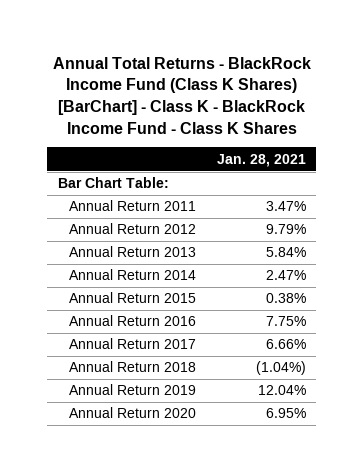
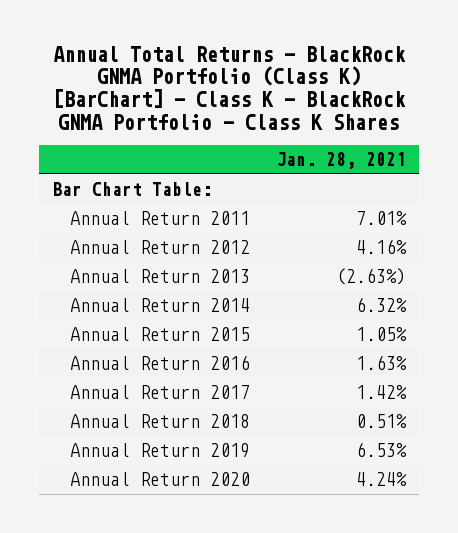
- Annual Total Returns - BlackRock Income Fund (Class K Shares) [BarChart] - Class K - BlackRock Income Fund - Class K Shares
+ Annual Total Returns - BlackRock GNMA Portfolio (Class K) [BarChart] - Class K - BlackRock GNMA Portfolio - Class K Shares
- Annual Return 2011 | 3.47%
- Annual Return 2012 | 9.79%
- Annual Return 2013 | 5.84%
- Annual Return 2014 | 2.47%
- Annual Return 2015 | 0.38%
- Annual Return 2016 | 7.75%
- Annual Return 2017 | 6.66%
- Annual Return 2018 | (1.04%)
- Annual Return 2019 | 12.04%
- Annual Return 2020 | 6.95%
+ Annual Return 2011 | 7.01%
+ Annual Return 2012 | 4.16%
+ Annual Return 2013 | (2.63%)
+ Annual Return 2014 | 6.32%
+ Annual Return 2015 | 1.05%
+ Annual Return 2016 | 1.63%
+ Annual Return 2017 | 1.42%
+ Annual Return 2018 | 0.51%
+ Annual Return 2019 | 6.53%
+ Annual Return 2020 | 4.24%

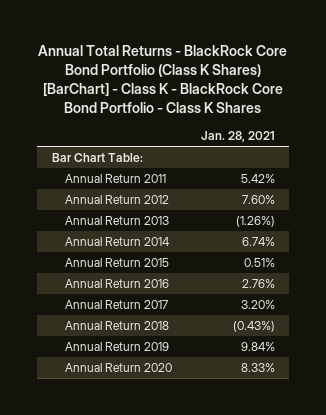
- Annual Total Returns - BlackRock GNMA Portfolio (Class K) [BarChart] - Class K - BlackRock GNMA Portfolio - Class K Shares
+ Annual Total Returns - BlackRock Core Bond Portfolio (Class K Shares) [BarChart] - Class K - BlackRock Core Bond Portfolio - Class K Shares
- Annual Return 2011 | 7.01%
- Annual Return 2012 | 4.16%
- Annual Return 2013 | (2.63%)
- Annual Return 2014 | 6.32%
- Annual Return 2015 | 1.05%
- Annual Return 2016 | 1.63%
- Annual Return 2017 | 1.42%
- Annual Return 2018 | 0.51%
- Annual Return 2019 | 6.53%
- Annual Return 2020 | 4.24%
+ Annual Return 2011 | 5.42%
+ Annual Return 2012 | 7.60%
+ Annual Return 2013 | (1.26%)
+ Annual Return 2014 | 6.74%
+ Annual Return 2015 | 0.51%
+ Annual Return 2016 | 2.76%
+ Annual Return 2017 | 3.20%
+ Annual Return 2018 | (0.43%)
+ Annual Return 2019 | 9.84%
+ Annual Return 2020 | 8.33%

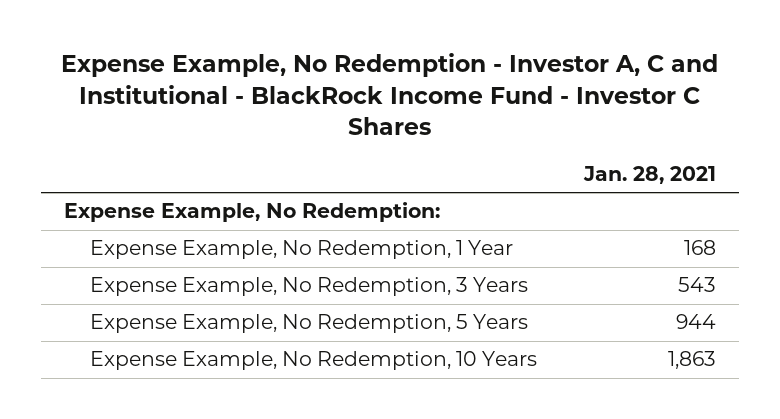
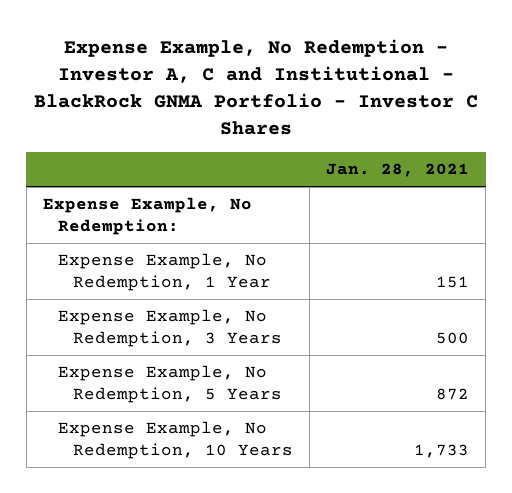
- Expense Example, No Redemption - Investor A, C and Institutional - BlackRock Income Fund - Investor C Shares
+ Expense Example, No Redemption - Investor A, C and Institutional - BlackRock GNMA Portfolio - Investor C Shares
- Expense Example, No Redemption, 1 Year | 168
- Expense Example, No Redemption, 3 Years | 543
- Expense Example, No Redemption, 5 Years | 944
- Expense Example, No Redemption, 10 Years | 1,863
+ Expense Example, No Redemption, 1 Year | 151
+ Expense Example, No Redemption, 3 Years | 500
+ Expense Example, No Redemption, 5 Years | 872
+ Expense Example, No Redemption, 10 Years | 1,733

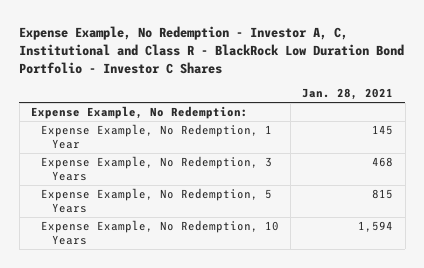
- Expense Example, No Redemption - Investor A, C and Institutional - BlackRock GNMA Portfolio - Investor C Shares
+ Expense Example, No Redemption - Investor A, C, Institutional and Class R - BlackRock Low Duration Bond Portfolio - Investor C Shares
- Expense Example, No Redemption, 1 Year | 151
- Expense Example, No Redemption, 3 Years | 500
- Expense Example, No Redemption, 5 Years | 872
- Expense Example, No Redemption, 10 Years | 1,733
+ Expense Example, No Redemption, 1 Year | 145
+ Expense Example, No Redemption, 3 Years | 468
+ Expense Example, No Redemption, 5 Years | 815
+ Expense Example, No Redemption, 10 Years | 1,594

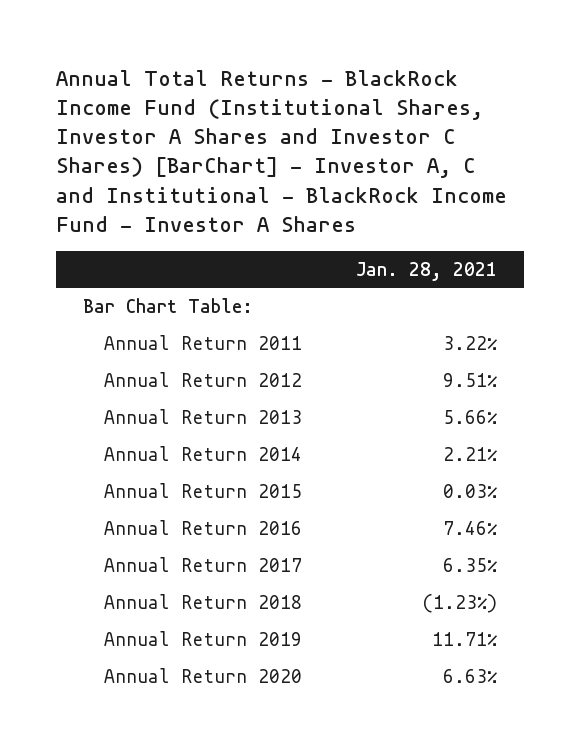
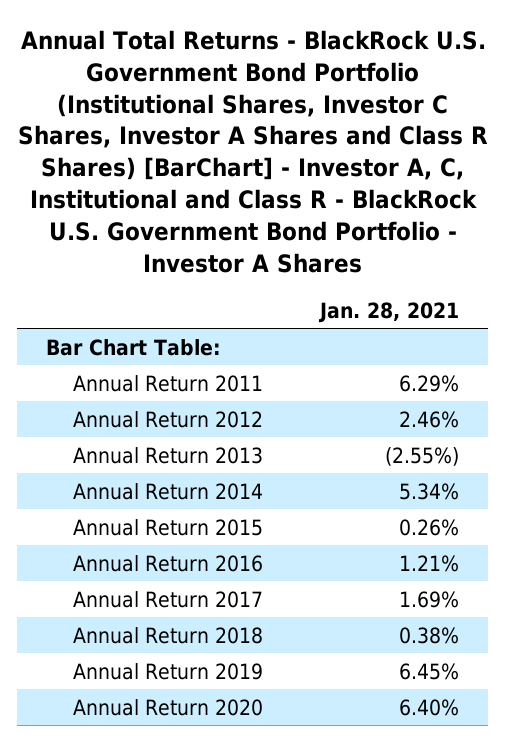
- Annual Total Returns - BlackRock Income Fund (Institutional Shares, Investor A Shares and Investor C Shares) [BarChart] - Investor A, C and Institutional - BlackRock Income Fund - Investor A Shares
+ Annual Total Returns - BlackRock U.S. Government Bond Portfolio (Institutional Shares, Investor C Shares, Investor A Shares and Class R Shares) [BarChart] - Investor A, C, Institutional and Class R - BlackRock U.S. Government Bond Portfolio - Investor A Shares
- Annual Return 2011 | 3.22%
- Annual Return 2012 | 9.51%
- Annual Return 2013 | 5.66%
- Annual Return 2014 | 2.21%
- Annual Return 2015 | 0.03%
- Annual Return 2016 | 7.46%
- Annual Return 2017 | 6.35%
- Annual Return 2018 | (1.23%)
- Annual Return 2019 | 11.71%
- Annual Return 2020 | 6.63%
+ Annual Return 2011 | 6.29%
+ Annual Return 2012 | 2.46%
+ Annual Return 2013 | (2.55%)
+ Annual Return 2014 | 5.34%
+ Annual Return 2015 | 0.26%
+ Annual Return 2016 | 1.21%
+ Annual Return 2017 | 1.69%
+ Annual Return 2018 | 0.38%
+ Annual Return 2019 | 6.45%
+ Annual Return 2020 | 6.40%

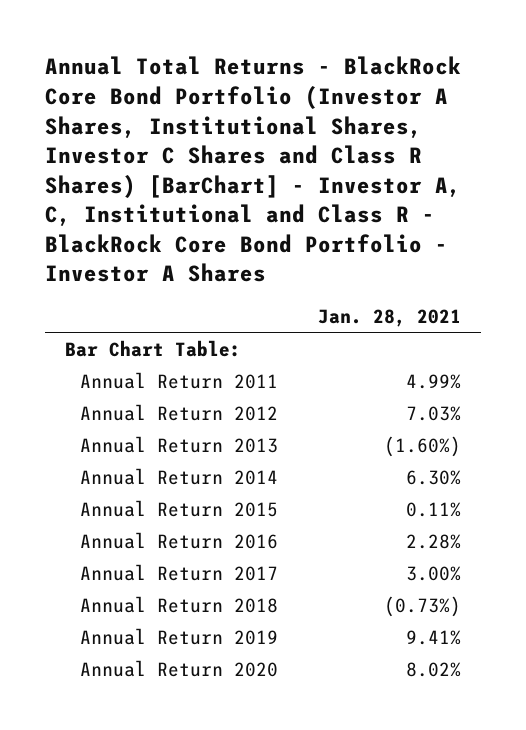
- Annual Total Returns - BlackRock U.S. Government Bond Portfolio (Institutional Shares, Investor C Shares, Investor A Shares and Class R Shares) [BarChart] - Investor A, C, Institutional and Class R - BlackRock U.S. Government Bond Portfolio - Investor A Shares
+ Annual Total Returns - BlackRock Core Bond Portfolio (Investor A Shares, Institutional Shares, Investor C Shares and Class R Shares) [BarChart] - Investor A, C, Institutional and Class R - BlackRock Core Bond Portfolio - Investor A Shares
- Annual Return 2011 | 6.29%
- Annual Return 2012 | 2.46%
- Annual Return 2013 | (2.55%)
- Annual Return 2014 | 5.34%
- Annual Return 2015 | 0.26%
- Annual Return 2016 | 1.21%
- Annual Return 2017 | 1.69%
- Annual Return 2018 | 0.38%
- Annual Return 2019 | 6.45%
- Annual Return 2020 | 6.40%
+ Annual Return 2011 | 4.99%
+ Annual Return 2012 | 7.03%
+ Annual Return 2013 | (1.60%)
+ Annual Return 2014 | 6.30%
+ Annual Return 2015 | 0.11%
+ Annual Return 2016 | 2.28%
+ Annual Return 2017 | 3.00%
+ Annual Return 2018 | (0.73%)
+ Annual Return 2019 | 9.41%
+ Annual Return 2020 | 8.02%

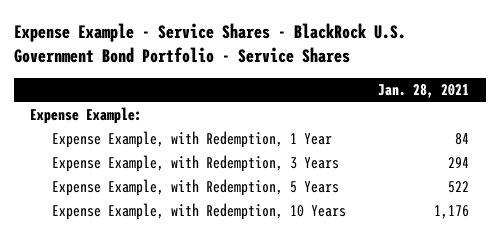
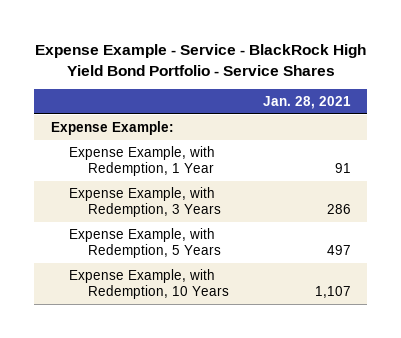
- Expense Example - Service Shares - BlackRock U.S. Government Bond Portfolio - Service Shares
+ Expense Example - Service - BlackRock High Yield Bond Portfolio - Service Shares
- Expense Example, with Redemption, 1 Year | 84
- Expense Example, with Redemption, 3 Years | 294
- Expense Example, with Redemption, 5 Years | 522
- Expense Example, with Redemption, 10 Years | 1,176
+ Expense Example, with Redemption, 1 Year | 91
+ Expense Example, with Redemption, 3 Years | 286
+ Expense Example, with Redemption, 5 Years | 497
+ Expense Example, with Redemption, 10 Years | 1,107

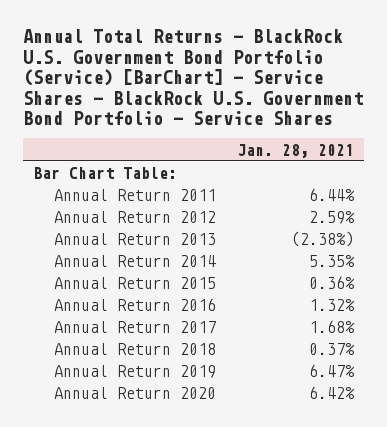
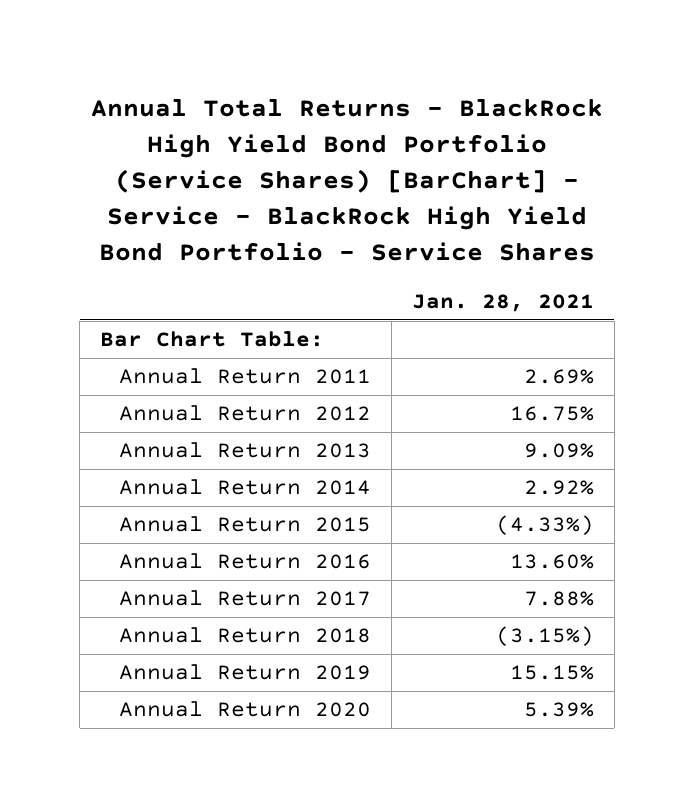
- Annual Total Returns - BlackRock U.S. Government Bond Portfolio (Service) [BarChart] - Service Shares - BlackRock U.S. Government Bond Portfolio - Service Shares
+ Annual Total Returns - BlackRock High Yield Bond Portfolio (Service Shares) [BarChart] - Service - BlackRock High Yield Bond Portfolio - Service Shares
- Annual Return 2011 | 6.44%
- Annual Return 2012 | 2.59%
- Annual Return 2013 | (2.38%)
- Annual Return 2014 | 5.35%
- Annual Return 2015 | 0.36%
- Annual Return 2016 | 1.32%
- Annual Return 2017 | 1.68%
- Annual Return 2018 | 0.37%
- Annual Return 2019 | 6.47%
- Annual Return 2020 | 6.42%
+ Annual Return 2011 | 2.69%
+ Annual Return 2012 | 16.75%
+ Annual Return 2013 | 9.09%
+ Annual Return 2014 | 2.92%
+ Annual Return 2015 | (4.33%)
+ Annual Return 2016 | 13.60%
+ Annual Return 2017 | 7.88%
+ Annual Return 2018 | (3.15%)
+ Annual Return 2019 | 15.15%
+ Annual Return 2020 | 5.39%

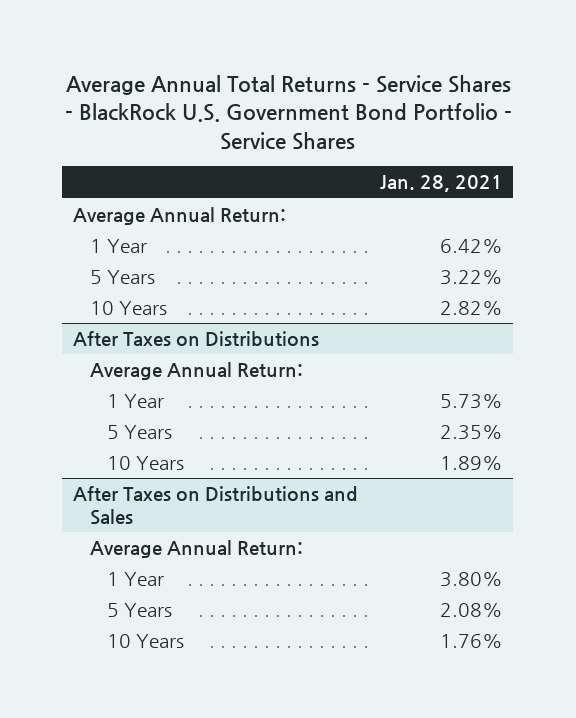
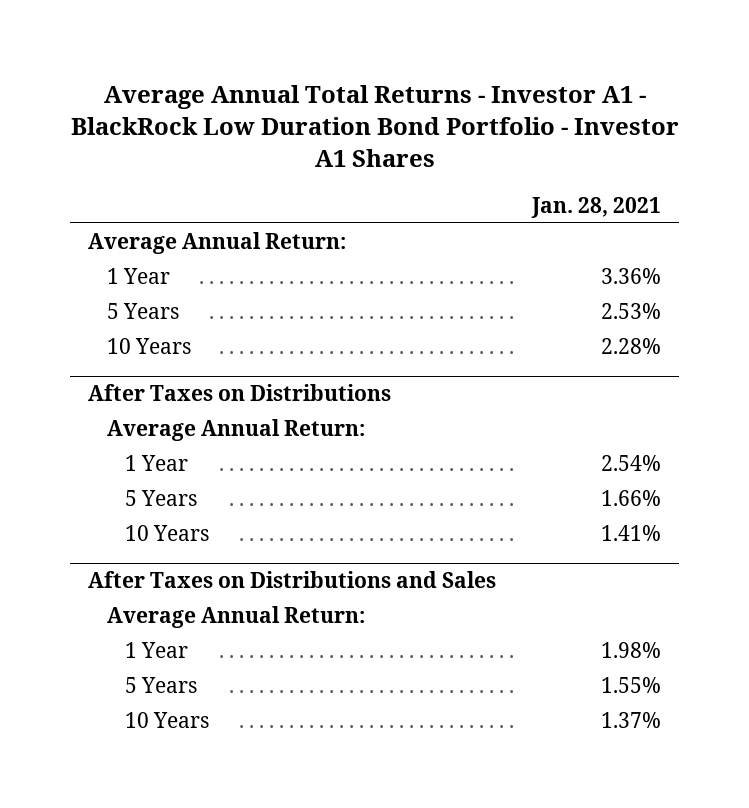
- Average Annual Total Returns - Service Shares - BlackRock U.S. Government Bond Portfolio - Service Shares
+ Average Annual Total Returns - Investor A1 - BlackRock Low Duration Bond Portfolio - Investor A1 Shares
- 1 Year | 6.42%
- 5 Years | 3.22%
- 10 Years | 2.82%
+ 1 Year | 3.36%
+ 5 Years | 2.53%
+ 10 Years | 2.28%
@ After Taxes on Distributions
- 1 Year | 5.73%
- 5 Years | 2.35%
- 10 Years | 1.89%
+ 1 Year | 2.54%
+ 5 Years | 1.66%
+ 10 Years | 1.41%
@ After Taxes on Distributions and Sales
- 1 Year | 3.80%
- 5 Years | 2.08%
- 10 Years | 1.76%
+ 1 Year | 1.98%
+ 5 Years | 1.55%
+ 10 Years | 1.37%

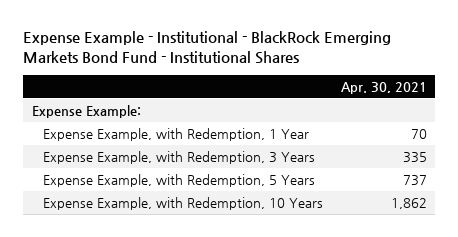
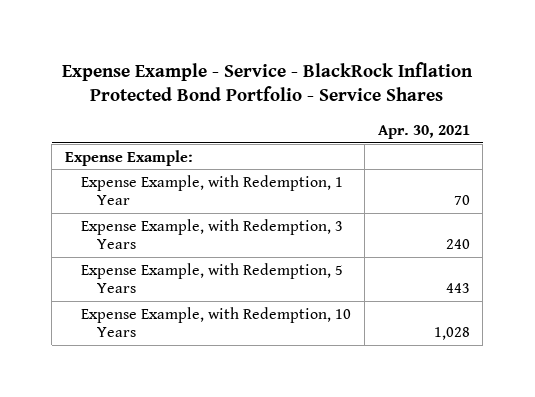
- Expense Example - Institutional - BlackRock Emerging Markets Bond Fund - Institutional Shares
+ Expense Example - Service - BlackRock Inflation Protected Bond Portfolio - Service Shares
- Expense Example, with Redemption, 3 Years | 335
- Expense Example, with Redemption, 5 Years | 737
- Expense Example, with Redemption, 10 Years | 1,862
+ Expense Example, with Redemption, 3 Years | 240
+ Expense Example, with Redemption, 5 Years | 443
+ Expense Example, with Redemption, 10 Years | 1,028

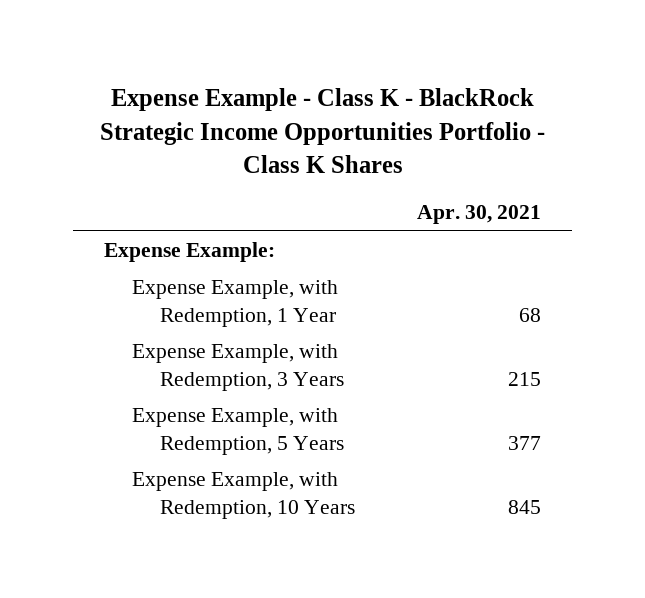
- Expense Example - Service - BlackRock Inflation Protected Bond Portfolio - Service Shares
+ Expense Example - Class K - BlackRock Strategic Income Opportunities Portfolio - Class K Shares
- Expense Example, with Redemption, 1 Year | 70
- Expense Example, with Redemption, 3 Years | 240
- Expense Example, with Redemption, 5 Years | 443
- Expense Example, with Redemption, 10 Years | 1,028
+ Expense Example, with Redemption, 1 Year | 68
+ Expense Example, with Redemption, 3 Years | 215
+ Expense Example, with Redemption, 5 Years | 377
+ Expense Example, with Redemption, 10 Years | 845

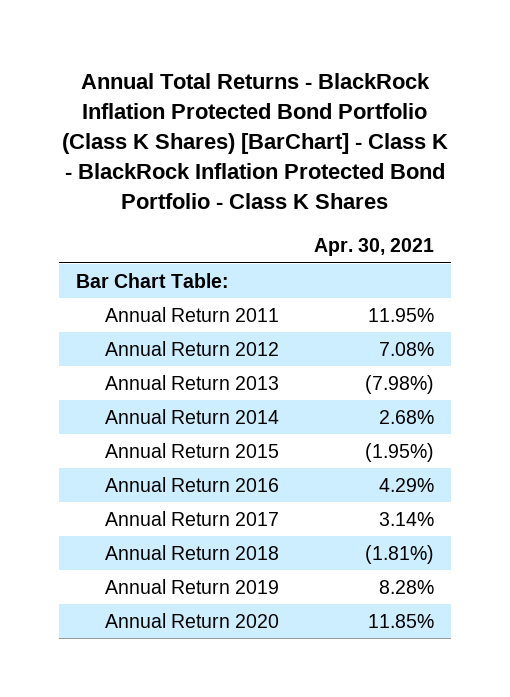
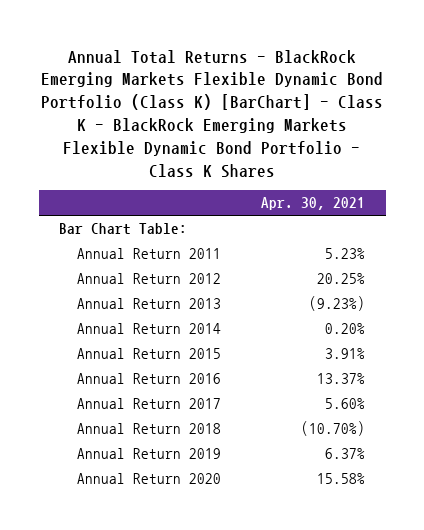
- Annual Total Returns - BlackRock Inflation Protected Bond Portfolio (Class K Shares) [BarChart] - Class K - BlackRock Inflation Protected Bond Portfolio - Class K Shares
+ Annual Total Returns - BlackRock Emerging Markets Flexible Dynamic Bond Portfolio (Class K) [BarChart] - Class K - BlackRock Emerging Markets Flexible Dynamic Bond Portfolio - Class K Shares
- Annual Return 2011 | 11.95%
- Annual Return 2012 | 7.08%
- Annual Return 2013 | (7.98%)
- Annual Return 2014 | 2.68%
- Annual Return 2015 | (1.95%)
- Annual Return 2016 | 4.29%
- Annual Return 2017 | 3.14%
- Annual Return 2018 | (1.81%)
- Annual Return 2019 | 8.28%
- Annual Return 2020 | 11.85%
+ Annual Return 2011 | 5.23%
+ Annual Return 2012 | 20.25%
+ Annual Return 2013 | (9.23%)
+ Annual Return 2014 | 0.20%
+ Annual Return 2015 | 3.91%
+ Annual Return 2016 | 13.37%
+ Annual Return 2017 | 5.60%
+ Annual Return 2018 | (10.70%)
+ Annual Return 2019 | 6.37%
+ Annual Return 2020 | 15.58%

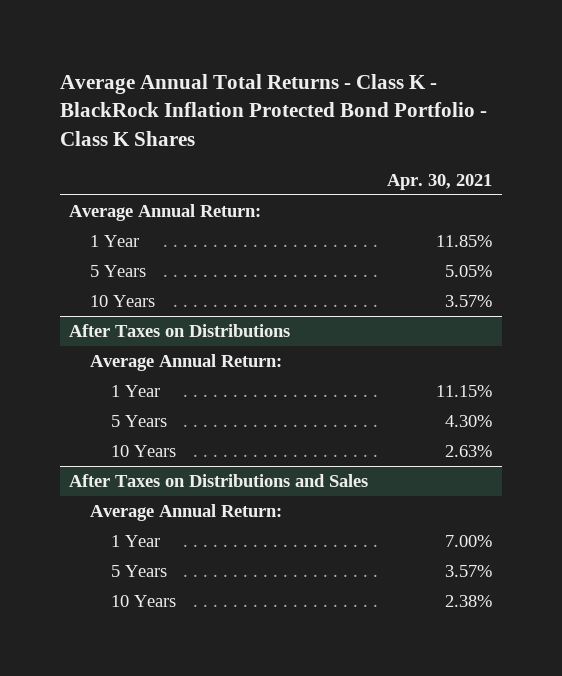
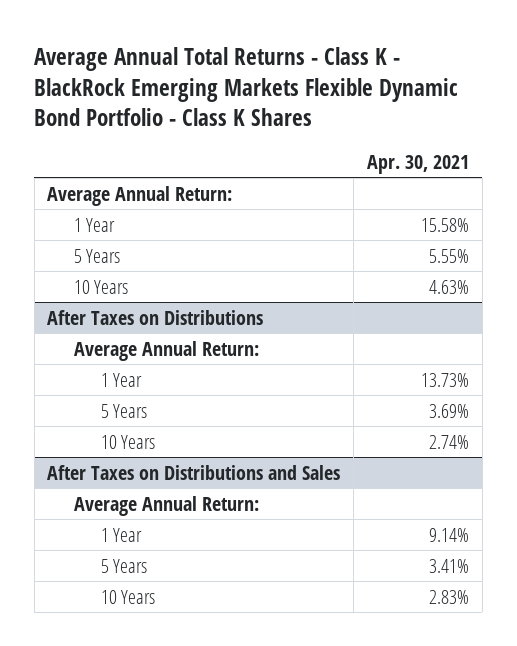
- Average Annual Total Returns - Class K - BlackRock Inflation Protected Bond Portfolio - Class K Shares
+ Average Annual Total Returns - Class K - BlackRock Emerging Markets Flexible Dynamic Bond Portfolio - Class K Shares
- 1 Year | 11.85%
- 5 Years | 5.05%
- 10 Years | 3.57%
+ 1 Year | 15.58%
+ 5 Years | 5.55%
+ 10 Years | 4.63%
@ After Taxes on Distributions
- 1 Year | 11.15%
- 5 Years | 4.30%
- 10 Years | 2.63%
+ 1 Year | 13.73%
+ 5 Years | 3.69%
+ 10 Years | 2.74%
@ After Taxes on Distributions and Sales
- 1 Year | 7.00%
- 5 Years | 3.57%
- 10 Years | 2.38%
+ 1 Year | 9.14%
+ 5 Years | 3.41%
+ 10 Years | 2.83%

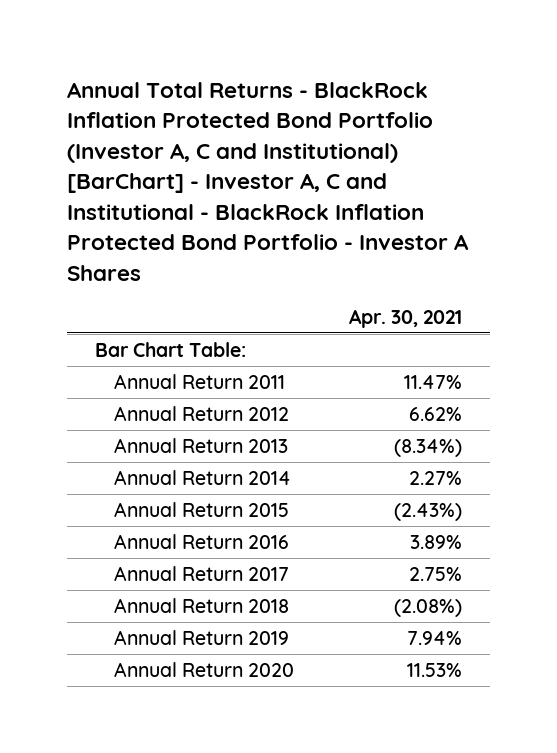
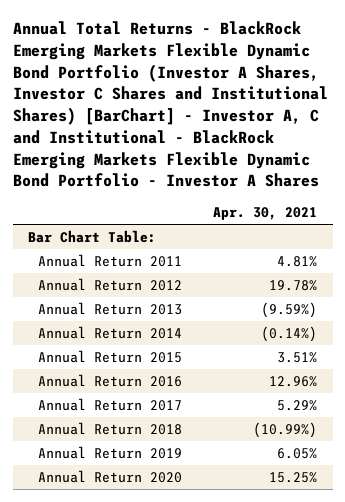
- Annual Total Returns - BlackRock Inflation Protected Bond Portfolio (Investor A, C and Institutional) [BarChart] - Investor A, C and Institutional - BlackRock Inflation Protected Bond Portfolio - Investor A Shares
+ Annual Total Returns - BlackRock Emerging Markets Flexible Dynamic Bond Portfolio (Investor A Shares, Investor C Shares and Institutional Shares) [BarChart] - Investor A, C and Institutional - BlackRock Emerging Markets Flexible Dynamic Bond Portfolio - Investor A Shares
- Annual Return 2011 | 11.47%
- Annual Return 2012 | 6.62%
- Annual Return 2013 | (8.34%)
- Annual Return 2014 | 2.27%
- Annual Return 2015 | (2.43%)
- Annual Return 2016 | 3.89%
- Annual Return 2017 | 2.75%
- Annual Return 2018 | (2.08%)
- Annual Return 2019 | 7.94%
- Annual Return 2020 | 11.53%
+ Annual Return 2011 | 4.81%
+ Annual Return 2012 | 19.78%
+ Annual Return 2013 | (9.59%)
+ Annual Return 2014 | (0.14%)
+ Annual Return 2015 | 3.51%
+ Annual Return 2016 | 12.96%
+ Annual Return 2017 | 5.29%
+ Annual Return 2018 | (10.99%)
+ Annual Return 2019 | 6.05%
+ Annual Return 2020 | 15.25%

